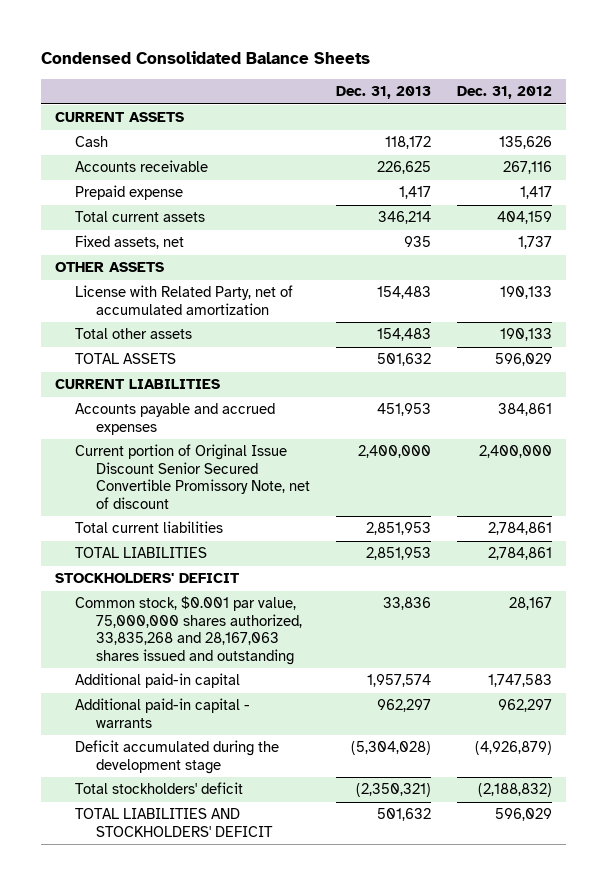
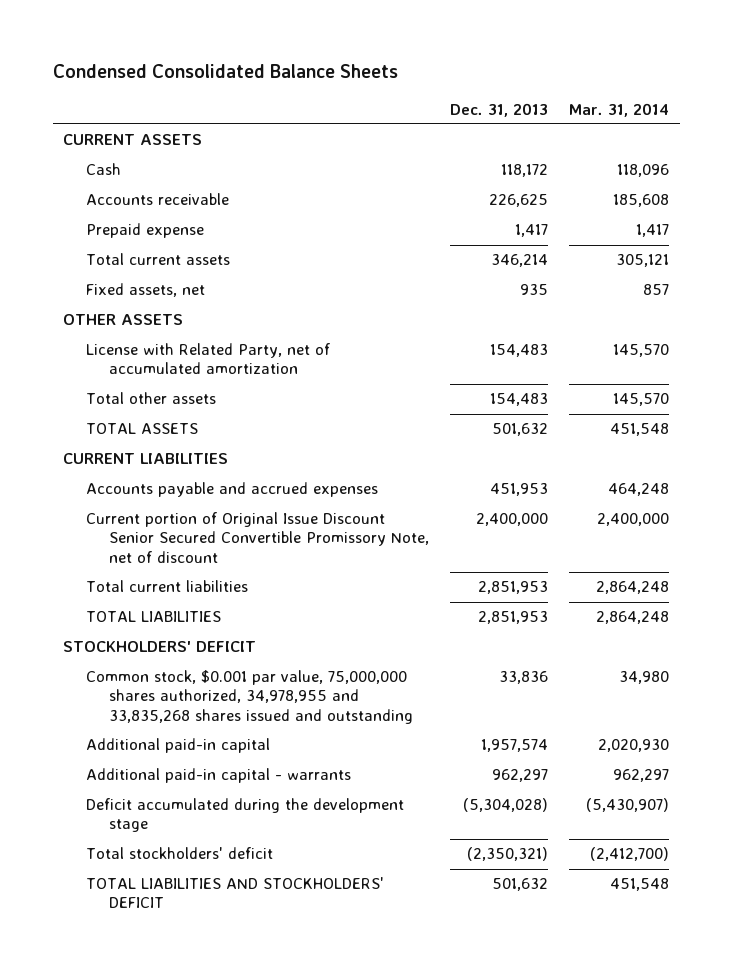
- | Dec. 31, 2013 | Dec. 31, 2012
+ | Dec. 31, 2013 | Mar. 31, 2014
- Common stock, $0.001 par value, 75,000,000 shares authorized, 33,835,268 and 28,167,063 shares issued and outstanding | 33,836 | 28,167
+ Common stock, $0.001 par value, 75,000,000 shares authorized, 34,978,955 and 33,835,268 shares issued and outstanding | 33,836 | 34,980

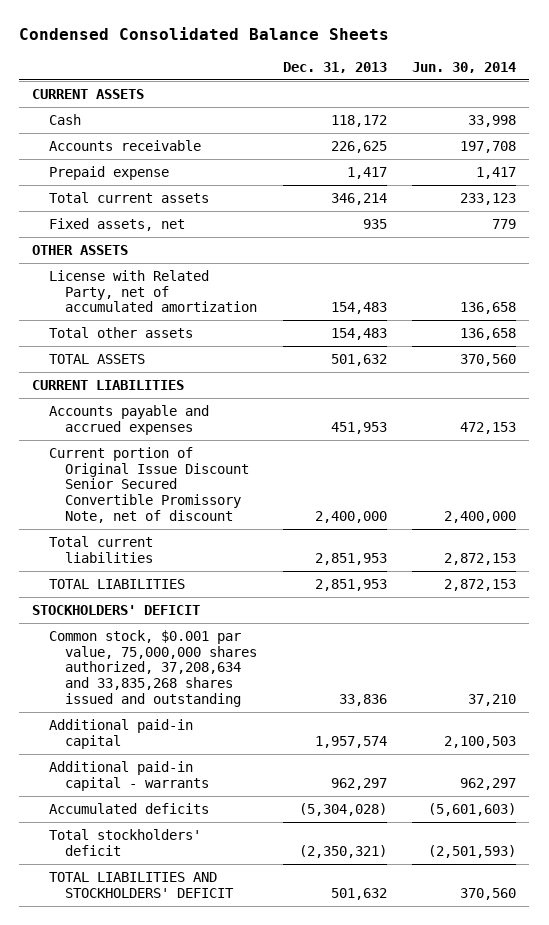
- | Dec. 31, 2013 | Mar. 31, 2014
+ | Dec. 31, 2013 | Jun. 30, 2014
- Common stock, $0.001 par value, 75,000,000 shares authorized, 34,978,955 and 33,835,268 shares issued and outstanding | 33,836 | 34,980
+ Common stock, $0.001 par value, 75,000,000 shares authorized, 37,208,634 and 33,835,268 shares issued and outstanding | 33,836 | 37,210
- Deficit accumulated during the development stage | (5,304,028) | (5,430,907)
+ Accumulated deficits | (5,304,028) | (5,601,603)

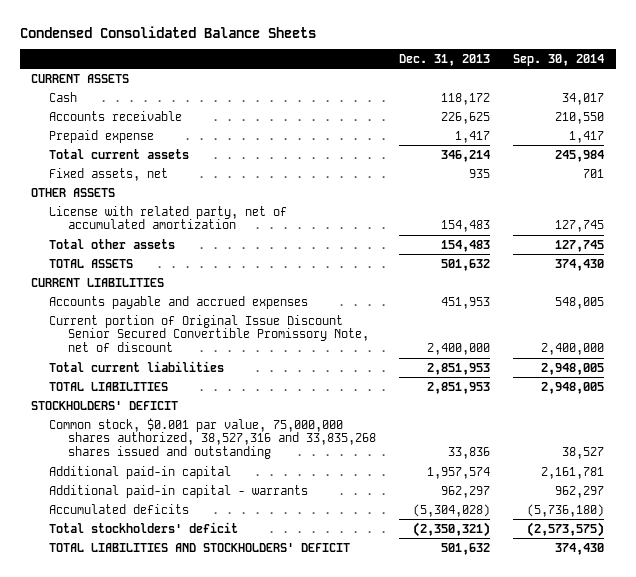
- | Dec. 31, 2013 | Jun. 30, 2014
+ | Dec. 31, 2013 | Sep. 30, 2014
- License with Related Party, net of accumulated amortization | 154,483 | 136,658
+ License with related party, net of accumulated amortization | 154,483 | 127,745
- Common stock, $0.001 par value, 75,000,000 shares authorized, 37,208,634 and 33,835,268 shares issued and outstanding | 33,836 | 37,210
+ Common stock, $0.001 par value, 75,000,000 shares authorized, 38,527,316 and 33,835,268 shares issued and outstanding | 33,836 | 38,527

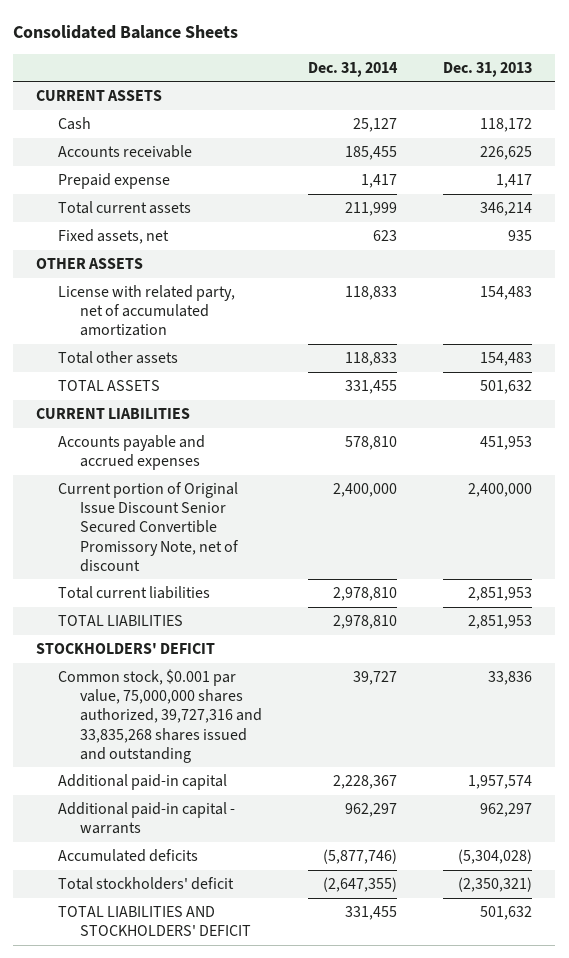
- Condensed Consolidated Balance Sheets
+ Consolidated Balance Sheets
- | Dec. 31, 2013 | Sep. 30, 2014
+ | Dec. 31, 2014 | Dec. 31, 2013
- Common stock, $0.001 par value, 75,000,000 shares authorized, 38,527,316 and 33,835,268 shares issued and outstanding | 33,836 | 38,527
+ Common stock, $0.001 par value, 75,000,000 shares authorized, 39,727,316 and 33,835,268 shares issued and outstanding | 39,727 | 33,836

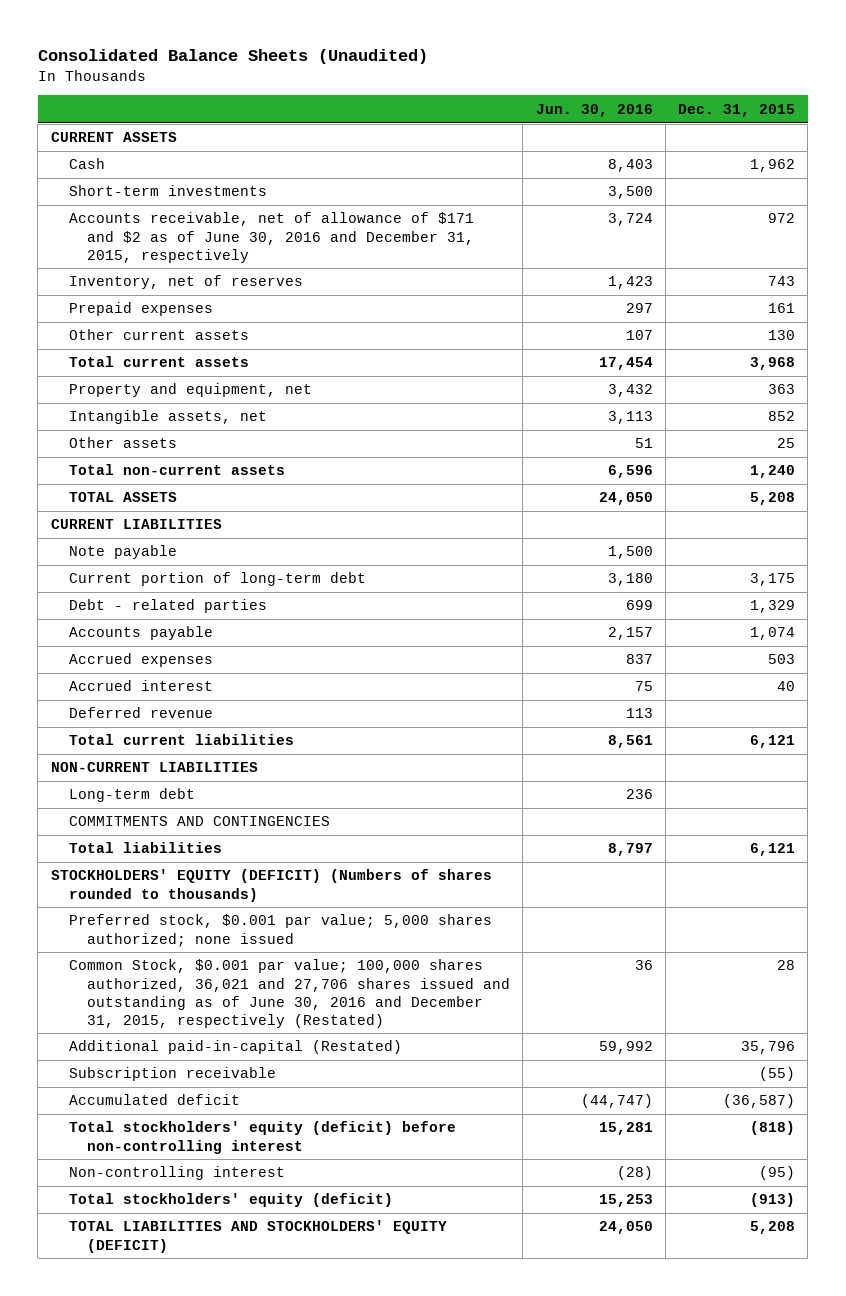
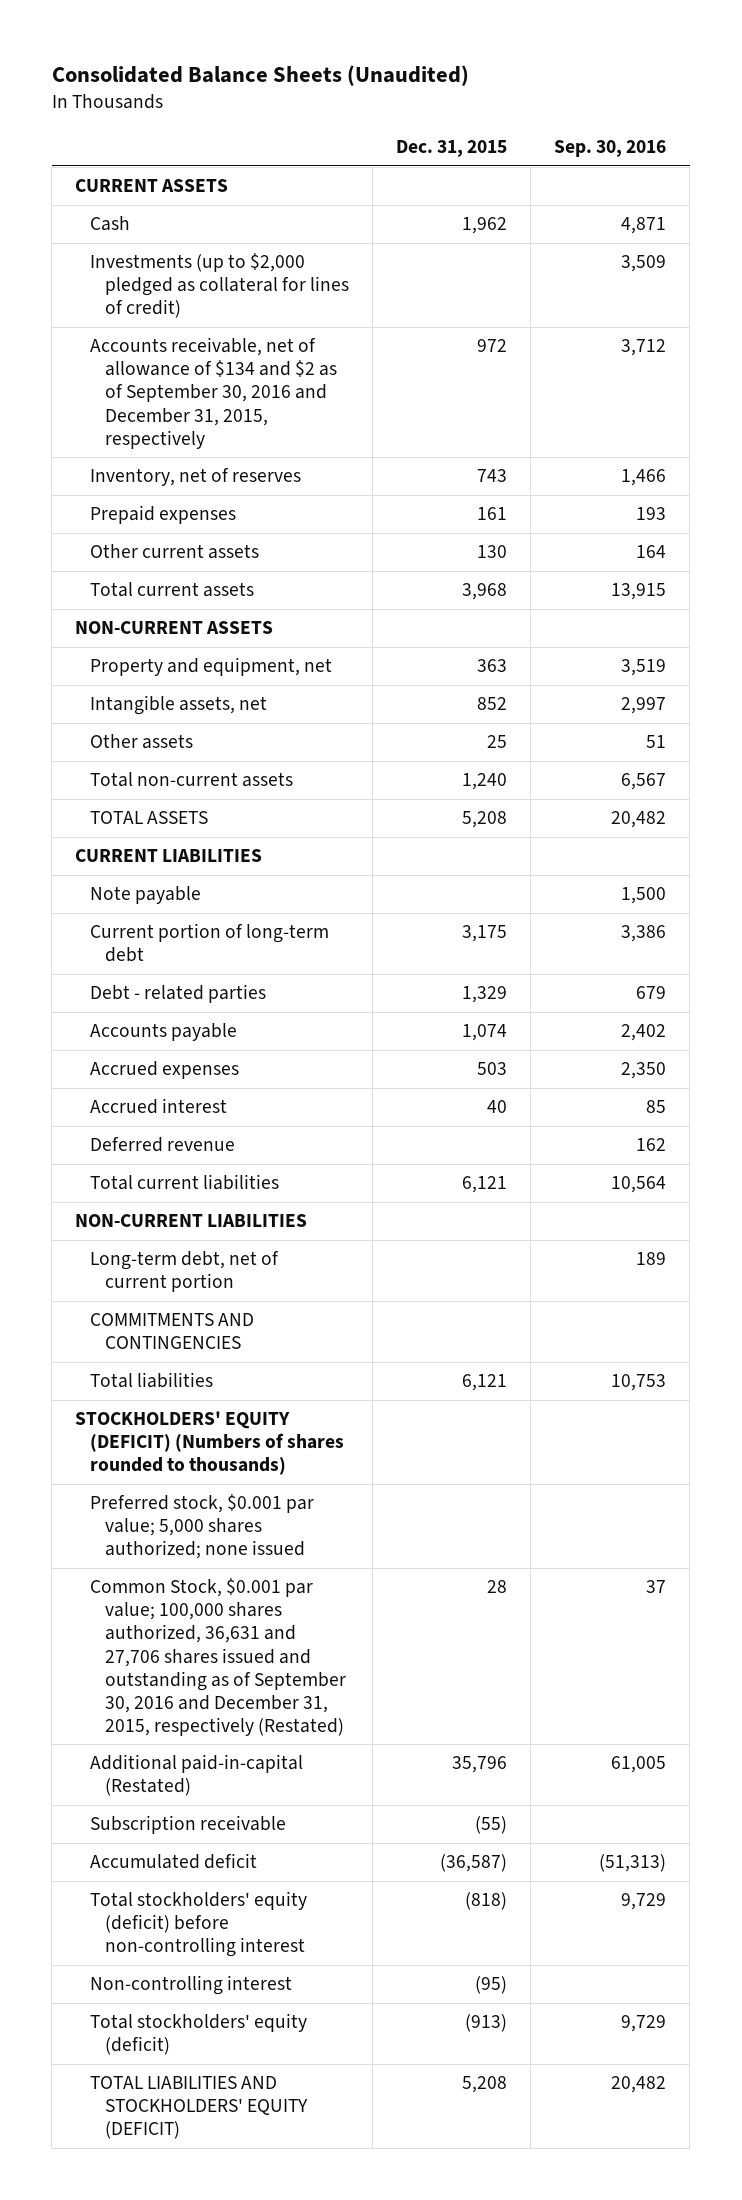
- | Jun. 30, 2016 | Dec. 31, 2015
+ | Dec. 31, 2015 | Sep. 30, 2016
- Short-term investments | 3,500 |
- Accounts receivable, net of allowance of $171 and $2 as of June 30, 2016 and December 31, 2015, respectively | 3,724 | 972
+ Investments (up to $2,000 pledged as collateral for lines of credit) | | 3,509
+ Accounts receivable, net of allowance of $134 and $2 as of September 30, 2016 and December 31, 2015, respectively | 972 | 3,712
+ NON-CURRENT ASSETS
- Long-term debt | 236 |
+ Long-term debt, net of current portion | | 189
- Common Stock, $0.001 par value; 100,000 shares authorized, 36,021 and 27,706 shares issued and outstanding as of June 30, 2016 and December 31, 2015, respectively (Restated) | 36 | 28
+ Common Stock, $0.001 par value; 100,000 shares authorized, 36,631 and 27,706 shares issued and outstanding as of September 30, 2016 and December 31, 2015, respectively (Restated) | 28 | 37

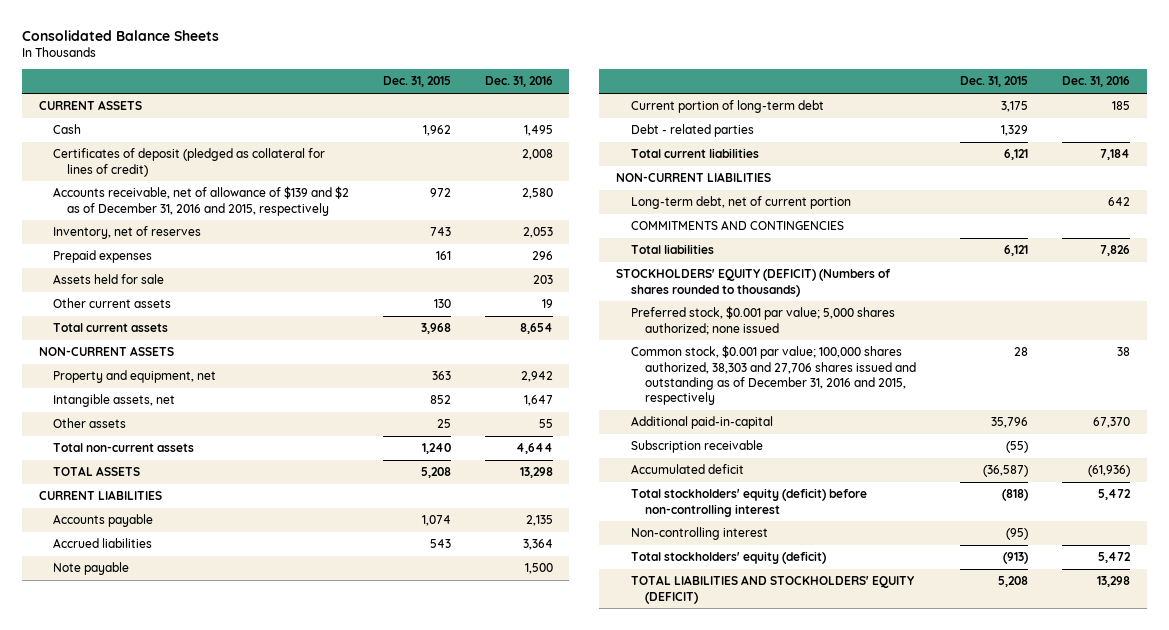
- Consolidated Balance Sheets (Unaudited)
+ Consolidated Balance Sheets
- | Dec. 31, 2015 | Sep. 30, 2016
+ | Dec. 31, 2015 | Dec. 31, 2016
- Investments (up to $2,000 pledged as collateral for lines of credit) | | 3,509
- Accounts receivable, net of allowance of $134 and $2 as of September 30, 2016 and December 31, 2015, respectively | 972 | 3,712
+ Certificates of deposit (pledged as collateral for lines of credit) | | 2,008
+ Accounts receivable, net of allowance of $139 and $2 as of December 31, 2016 and 2015, respectively | 972 | 2,580
+ Assets held for sale | | 203
moved up: Accounts payable | 1,074 | 2,135
+ Accrued liabilities | 543 | 3,364
- Accrued expenses | 503 | 2,350
- Accrued interest | 40 | 85
- Deferred revenue | | 162
- Common Stock, $0.001 par value; 100,000 shares authorized, 36,631 and 27,706 shares issued and outstanding as of September 30, 2016 and December 31, 2015, respectively (Restated) | 28 | 37
- Additional paid-in-capital (Restated) | 35,796 | 61,005
+ Common stock, $0.001 par value; 100,000 shares authorized, 38,303 and 27,706 shares issued and outstanding as of December 31, 2016 and 2015, respectively | 28 | 38
+ Additional paid-in-capital | 35,796 | 67,370

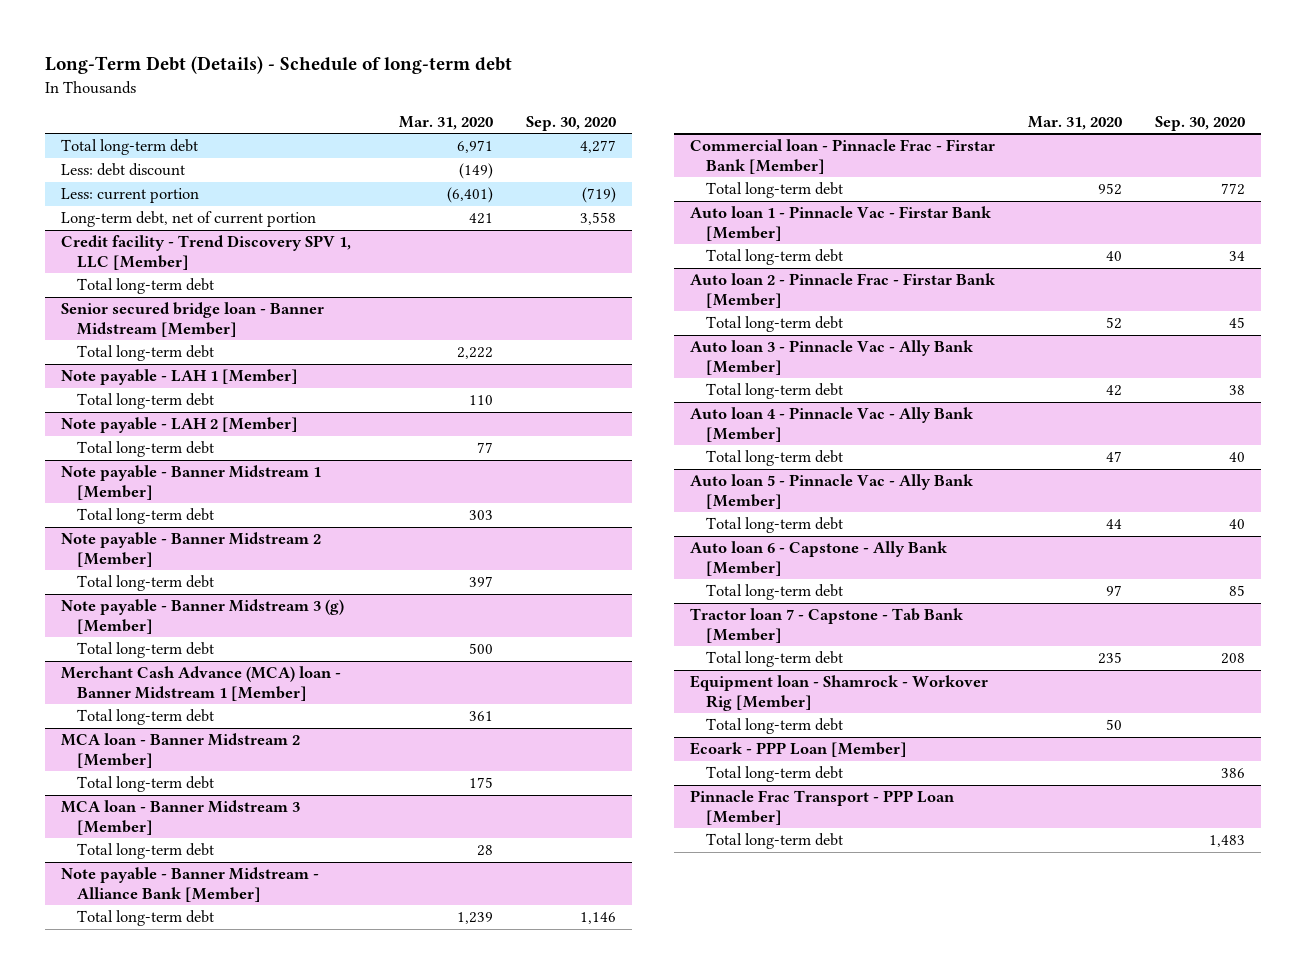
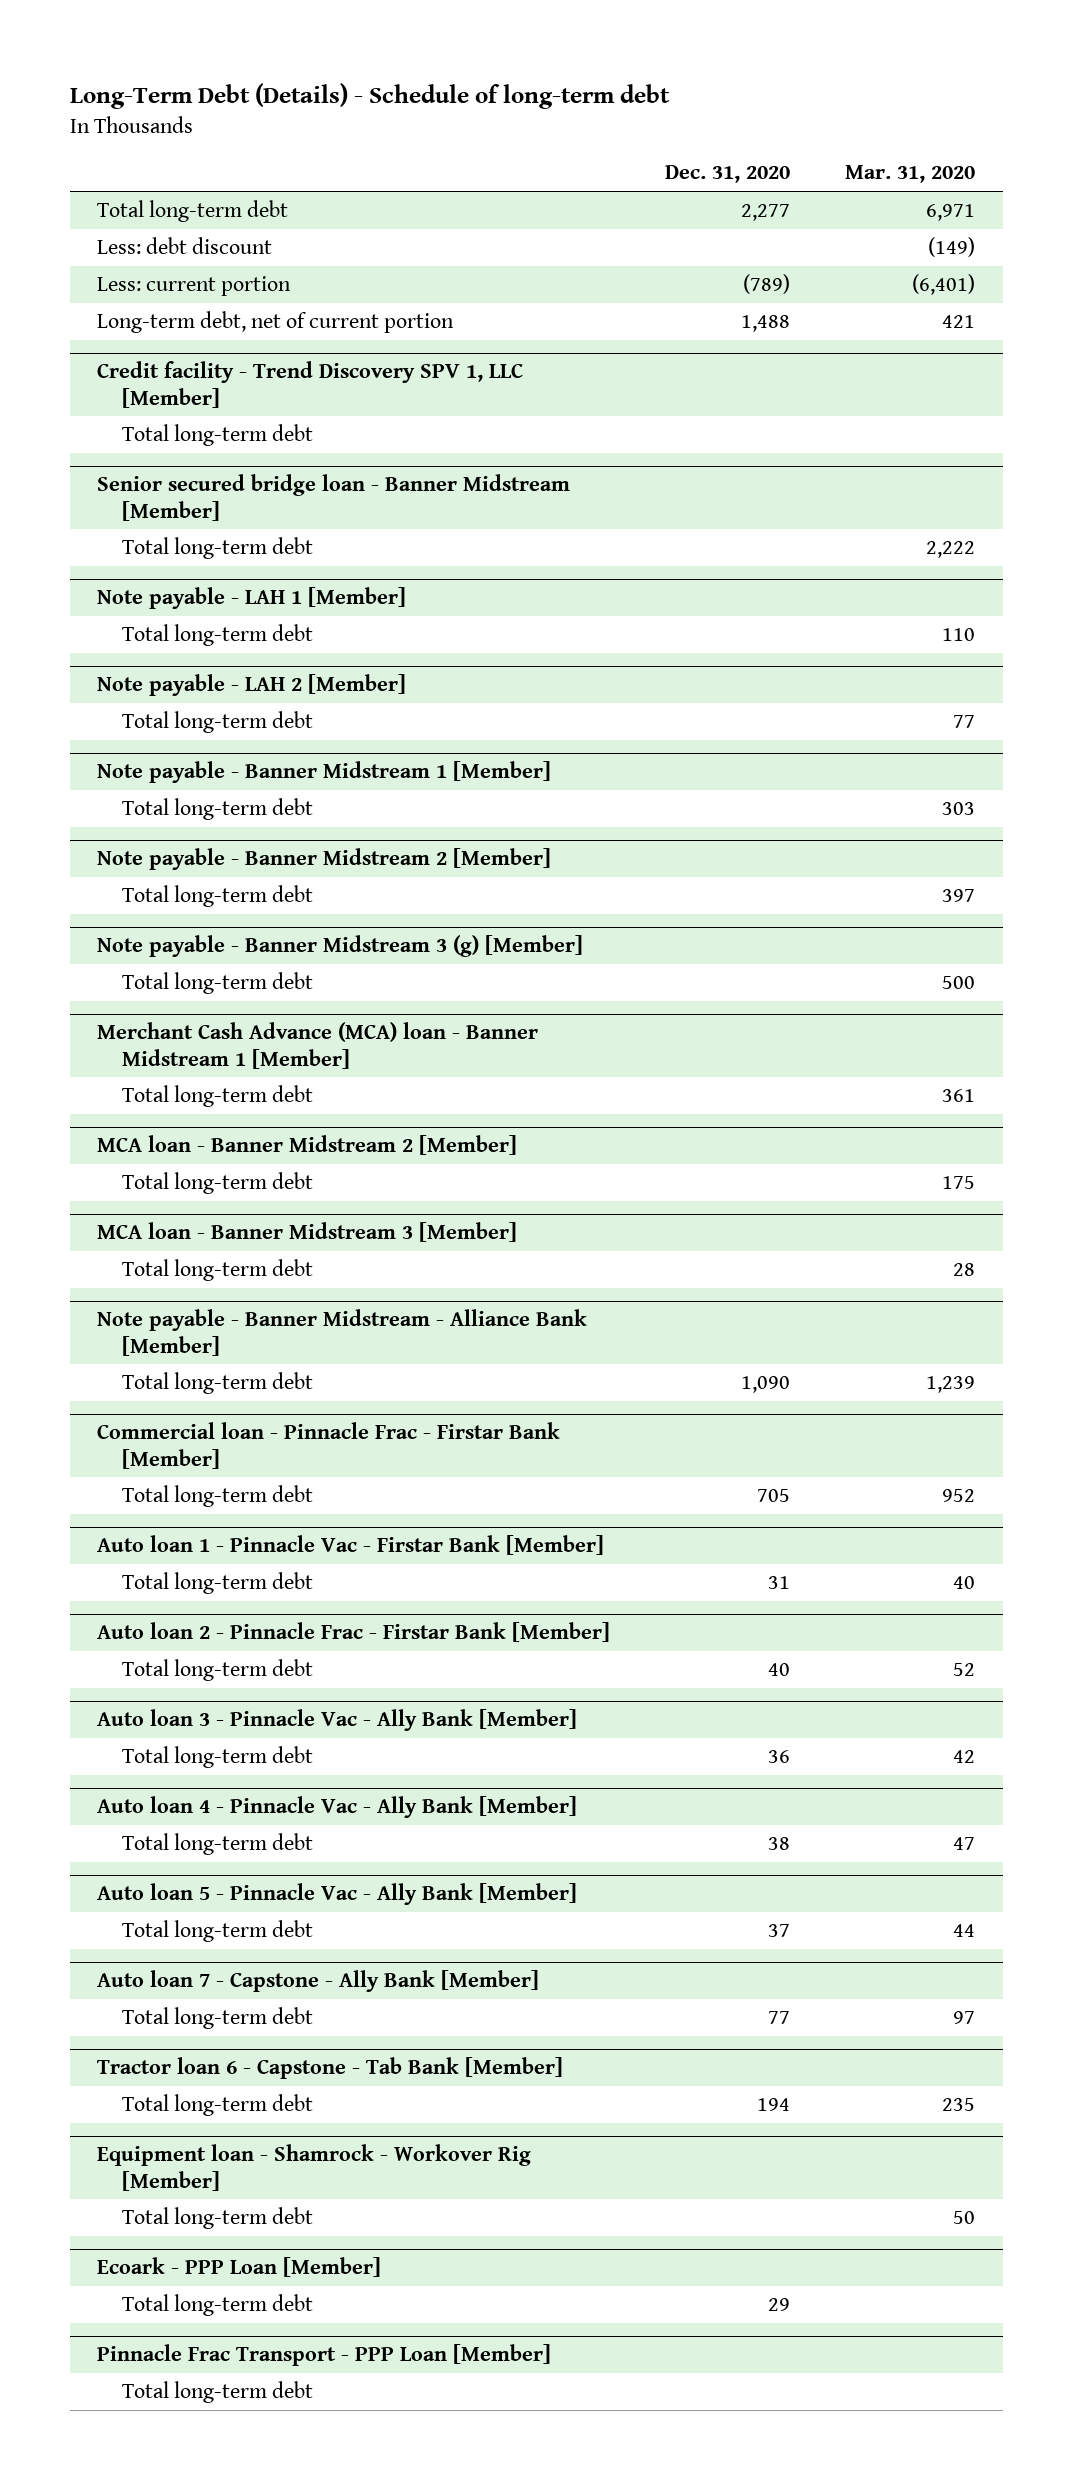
- | Mar. 31, 2020 | Sep. 30, 2020
+ | Dec. 31, 2020 | Mar. 31, 2020
- Auto loan 6 - Capstone - Ally Bank [Member]
+ Auto loan 7 - Capstone - Ally Bank [Member]
- Tractor loan 7 - Capstone - Tab Bank [Member]
+ Tractor loan 6 - Capstone - Tab Bank [Member]

